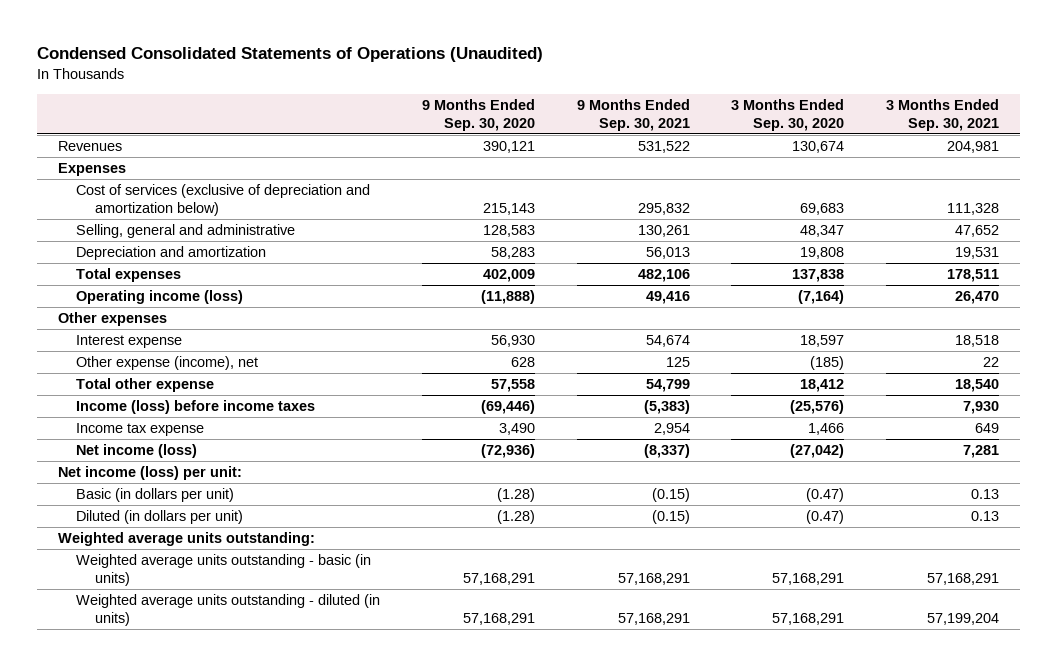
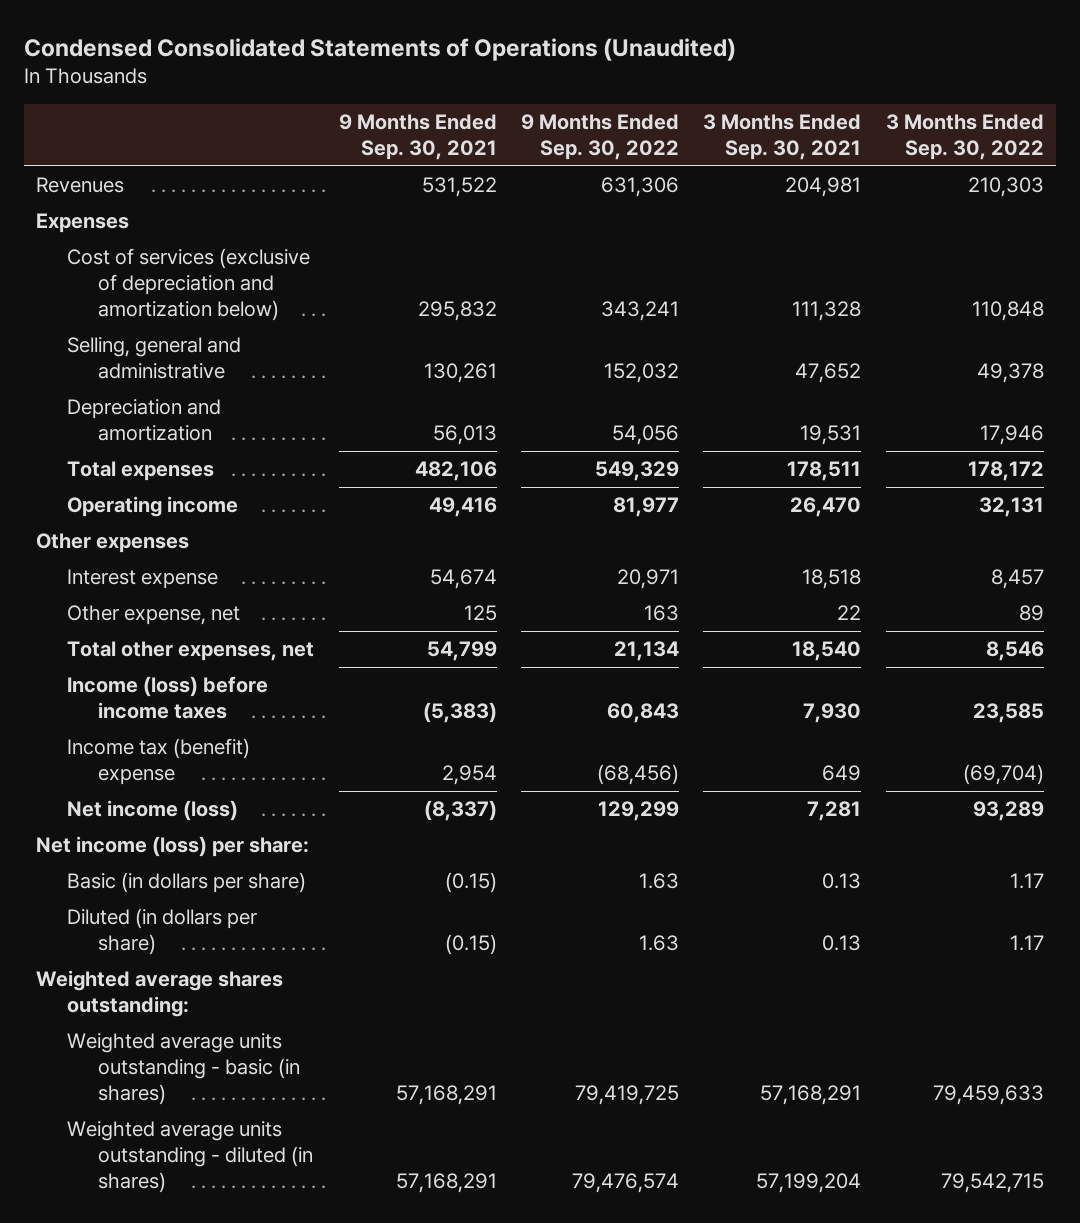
- | 9 Months Ended Sep. 30, 2020 | 9 Months Ended Sep. 30, 2021 | 3 Months Ended Sep. 30, 2020 | 3 Months Ended Sep. 30, 2021
+ | 9 Months Ended Sep. 30, 2021 | 9 Months Ended Sep. 30, 2022 | 3 Months Ended Sep. 30, 2021 | 3 Months Ended Sep. 30, 2022
- Operating income (loss) | (11,888) | 49,416 | (7,164) | 26,470
+ Operating income | 49,416 | 81,977 | 26,470 | 32,131
- Other expense (income), net | 628 | 125 | (185) | 22
- Total other expense | 57,558 | 54,799 | 18,412 | 18,540
+ Other expense, net | 125 | 163 | 22 | 89
+ Total other expenses, net | 54,799 | 21,134 | 18,540 | 8,546
- Income tax expense | 3,490 | 2,954 | 1,466 | 649
+ Income tax (benefit) expense | 2,954 | (68,456) | 649 | (69,704)
- Net income (loss) per unit:
- Basic (in dollars per unit) | (1.28) | (0.15) | (0.47) | 0.13
- Diluted (in dollars per unit) | (1.28) | (0.15) | (0.47) | 0.13
- Weighted average units outstanding:
- Weighted average units outstanding - basic (in units) | 57,168,291 | 57,168,291 | 57,168,291 | 57,168,291
- Weighted average units outstanding - diluted (in units) | 57,168,291 | 57,168,291 | 57,168,291 | 57,199,204
+ Net income (loss) per share:
+ Basic (in dollars per share) | (0.15) | 1.63 | 0.13 | 1.17
+ Diluted (in dollars per share) | (0.15) | 1.63 | 0.13 | 1.17
+ Weighted average shares outstanding:
+ Weighted average units outstanding - basic (in shares) | 57,168,291 | 79,419,725 | 57,168,291 | 79,459,633
+ Weighted average units outstanding - diluted (in shares) | 57,168,291 | 79,476,574 | 57,199,204 | 79,542,715

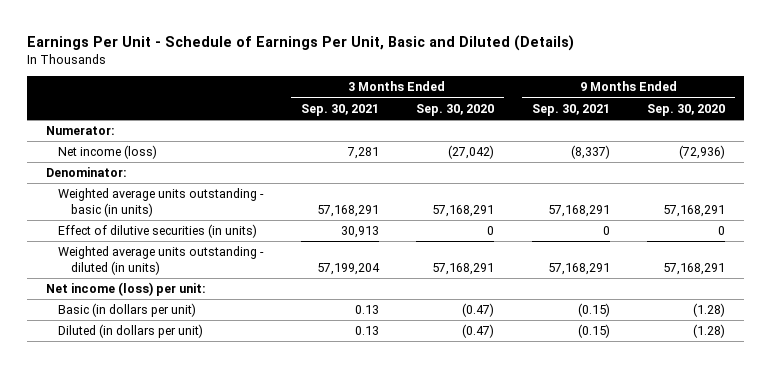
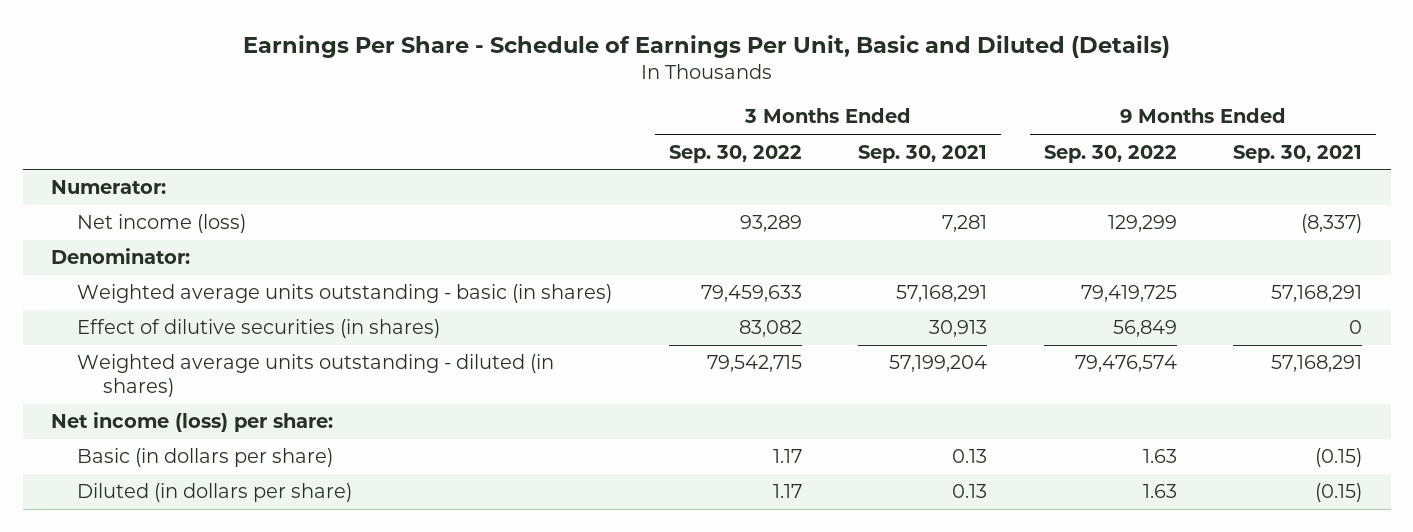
- Earnings Per Unit - Schedule of Earnings Per Unit, Basic and Diluted (Details)
+ Earnings Per Share - Schedule of Earnings Per Unit, Basic and Diluted (Details)
- | 3 Months Ended Sep. 30, 2021 | 3 Months Ended Sep. 30, 2020 | 9 Months Ended Sep. 30, 2021 | 9 Months Ended Sep. 30, 2020
+ | 3 Months Ended Sep. 30, 2022 | 3 Months Ended Sep. 30, 2021 | 9 Months Ended Sep. 30, 2022 | 9 Months Ended Sep. 30, 2021
- Weighted average units outstanding - basic (in units) | 57,168,291 | 57,168,291 | 57,168,291 | 57,168,291
- Effect of dilutive securities (in units) | 30,913 | 0 | 0 | 0
- Weighted average units outstanding - diluted (in units) | 57,199,204 | 57,168,291 | 57,168,291 | 57,168,291
- Net income (loss) per unit:
- Basic (in dollars per unit) | 0.13 | (0.47) | (0.15) | (1.28)
- Diluted (in dollars per unit) | 0.13 | (0.47) | (0.15) | (1.28)
+ Weighted average units outstanding - basic (in shares) | 79,459,633 | 57,168,291 | 79,419,725 | 57,168,291
+ Effect of dilutive securities (in shares) | 83,082 | 30,913 | 56,849 | 0
+ Weighted average units outstanding - diluted (in shares) | 79,542,715 | 57,199,204 | 79,476,574 | 57,168,291
+ Net income (loss) per share:
+ Basic (in dollars per share) | 1.17 | 0.13 | 1.63 | (0.15)
+ Diluted (in dollars per share) | 1.17 | 0.13 | 1.63 | (0.15)

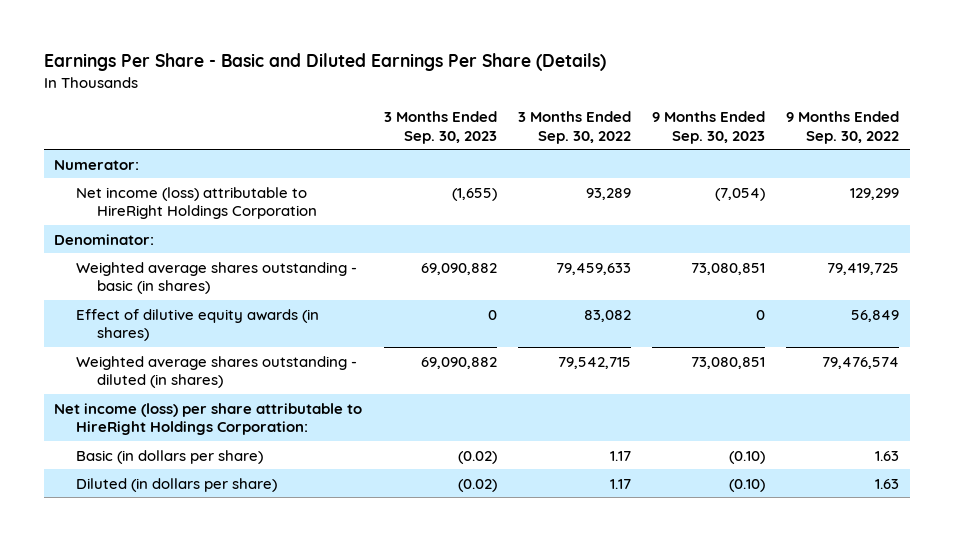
- Earnings Per Share - Schedule of Earnings Per Unit, Basic and Diluted (Details)
+ Earnings Per Share - Basic and Diluted Earnings Per Share (Details)
- | 3 Months Ended Sep. 30, 2022 | 3 Months Ended Sep. 30, 2021 | 9 Months Ended Sep. 30, 2022 | 9 Months Ended Sep. 30, 2021
+ | 3 Months Ended Sep. 30, 2023 | 3 Months Ended Sep. 30, 2022 | 9 Months Ended Sep. 30, 2023 | 9 Months Ended Sep. 30, 2022
- Net income (loss) | 93,289 | 7,281 | 129,299 | (8,337)
+ Net income (loss) attributable to HireRight Holdings Corporation | (1,655) | 93,289 | (7,054) | 129,299
- Weighted average units outstanding - basic (in shares) | 79,459,633 | 57,168,291 | 79,419,725 | 57,168,291
- Effect of dilutive securities (in shares) | 83,082 | 30,913 | 56,849 | 0
- Weighted average units outstanding - diluted (in shares) | 79,542,715 | 57,199,204 | 79,476,574 | 57,168,291
- Net income (loss) per share:
+ Weighted average shares outstanding - basic (in shares) | 69,090,882 | 79,459,633 | 73,080,851 | 79,419,725
+ Effect of dilutive equity awards (in shares) | 0 | 83,082 | 0 | 56,849
+ Weighted average shares outstanding - diluted (in shares) | 69,090,882 | 79,542,715 | 73,080,851 | 79,476,574
+ Net income (loss) per share attributable to HireRight Holdings Corporation:

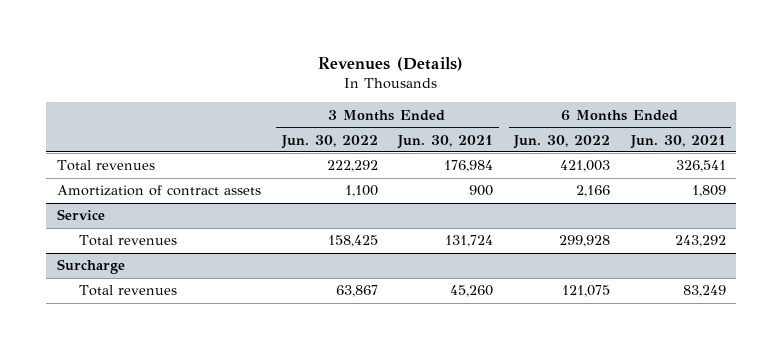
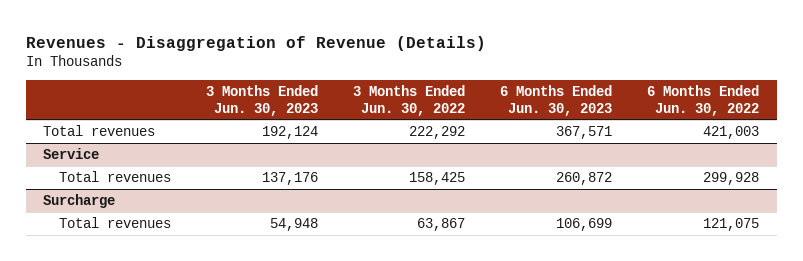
- Revenues (Details)
+ Revenues - Disaggregation of Revenue (Details)
- | 3 Months Ended Jun. 30, 2022 | 3 Months Ended Jun. 30, 2021 | 6 Months Ended Jun. 30, 2022 | 6 Months Ended Jun. 30, 2021
+ | 3 Months Ended Jun. 30, 2023 | 3 Months Ended Jun. 30, 2022 | 6 Months Ended Jun. 30, 2023 | 6 Months Ended Jun. 30, 2022
- Amortization of contract assets | 1,100 | 900 | 2,166 | 1,809

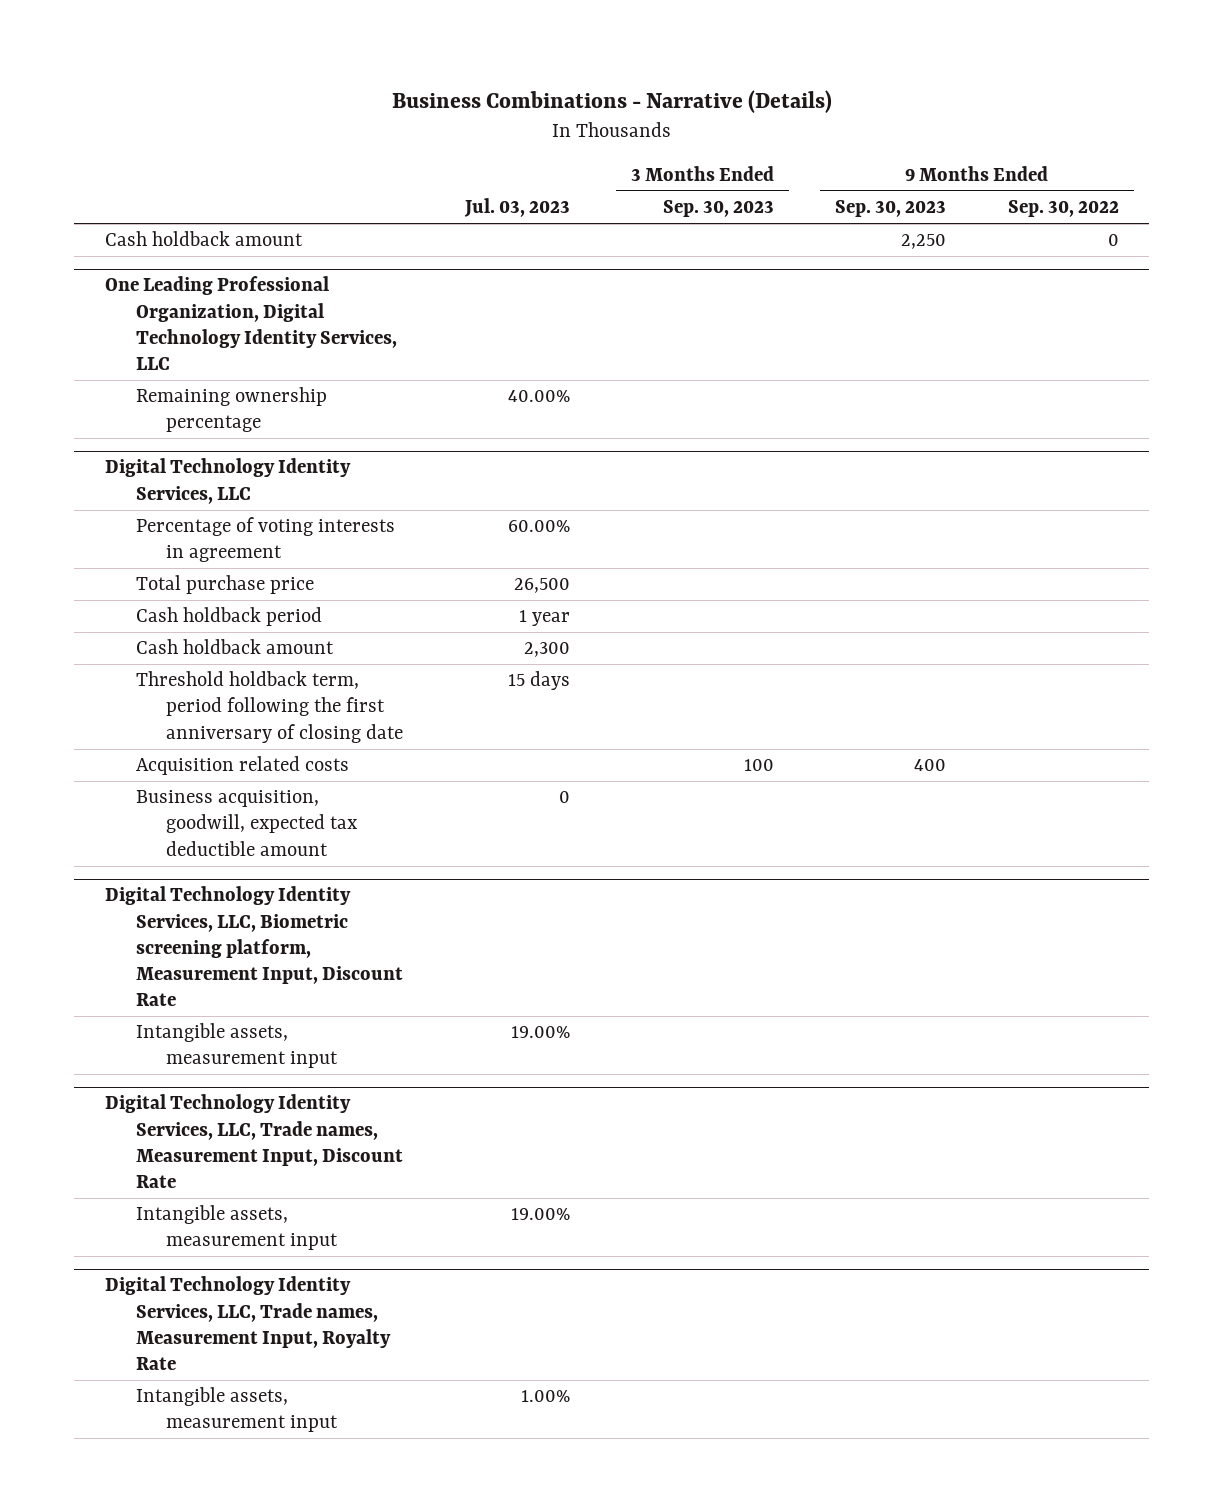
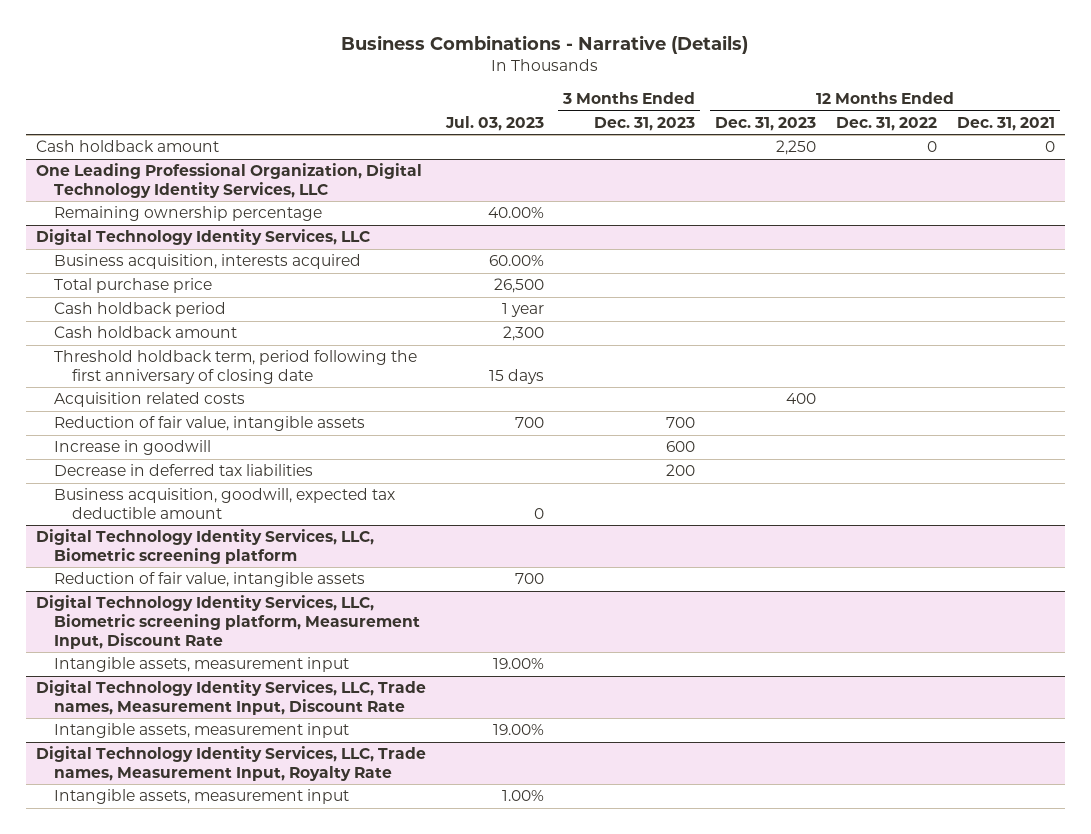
- | Jul. 03, 2023 | 3 Months Ended Sep. 30, 2023 | 9 Months Ended Sep. 30, 2023 | 9 Months Ended Sep. 30, 2022
+ | Jul. 03, 2023 | 3 Months Ended Dec. 31, 2023 | 12 Months Ended Dec. 31, 2023 | 12 Months Ended Dec. 31, 2022 | 12 Months Ended Dec. 31, 2021
@ Digital Technology Identity Services, LLC
- Percentage of voting interests in agreement | 60.00% | | |
+ Business acquisition, interests acquired | 60.00% | | | |
+ Reduction of fair value, intangible assets | 700 | 700 | | |
+ Increase in goodwill | | 600 | | |
+ Decrease in deferred tax liabilities | | 200 | | |
+ Digital Technology Identity Services, LLC, Biometric screening platform
+ Reduction of fair value, intangible assets | 700 | | | |

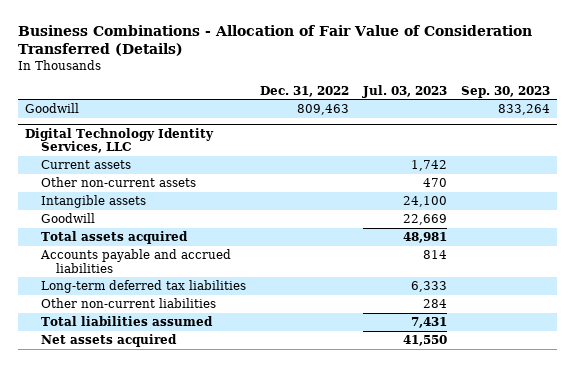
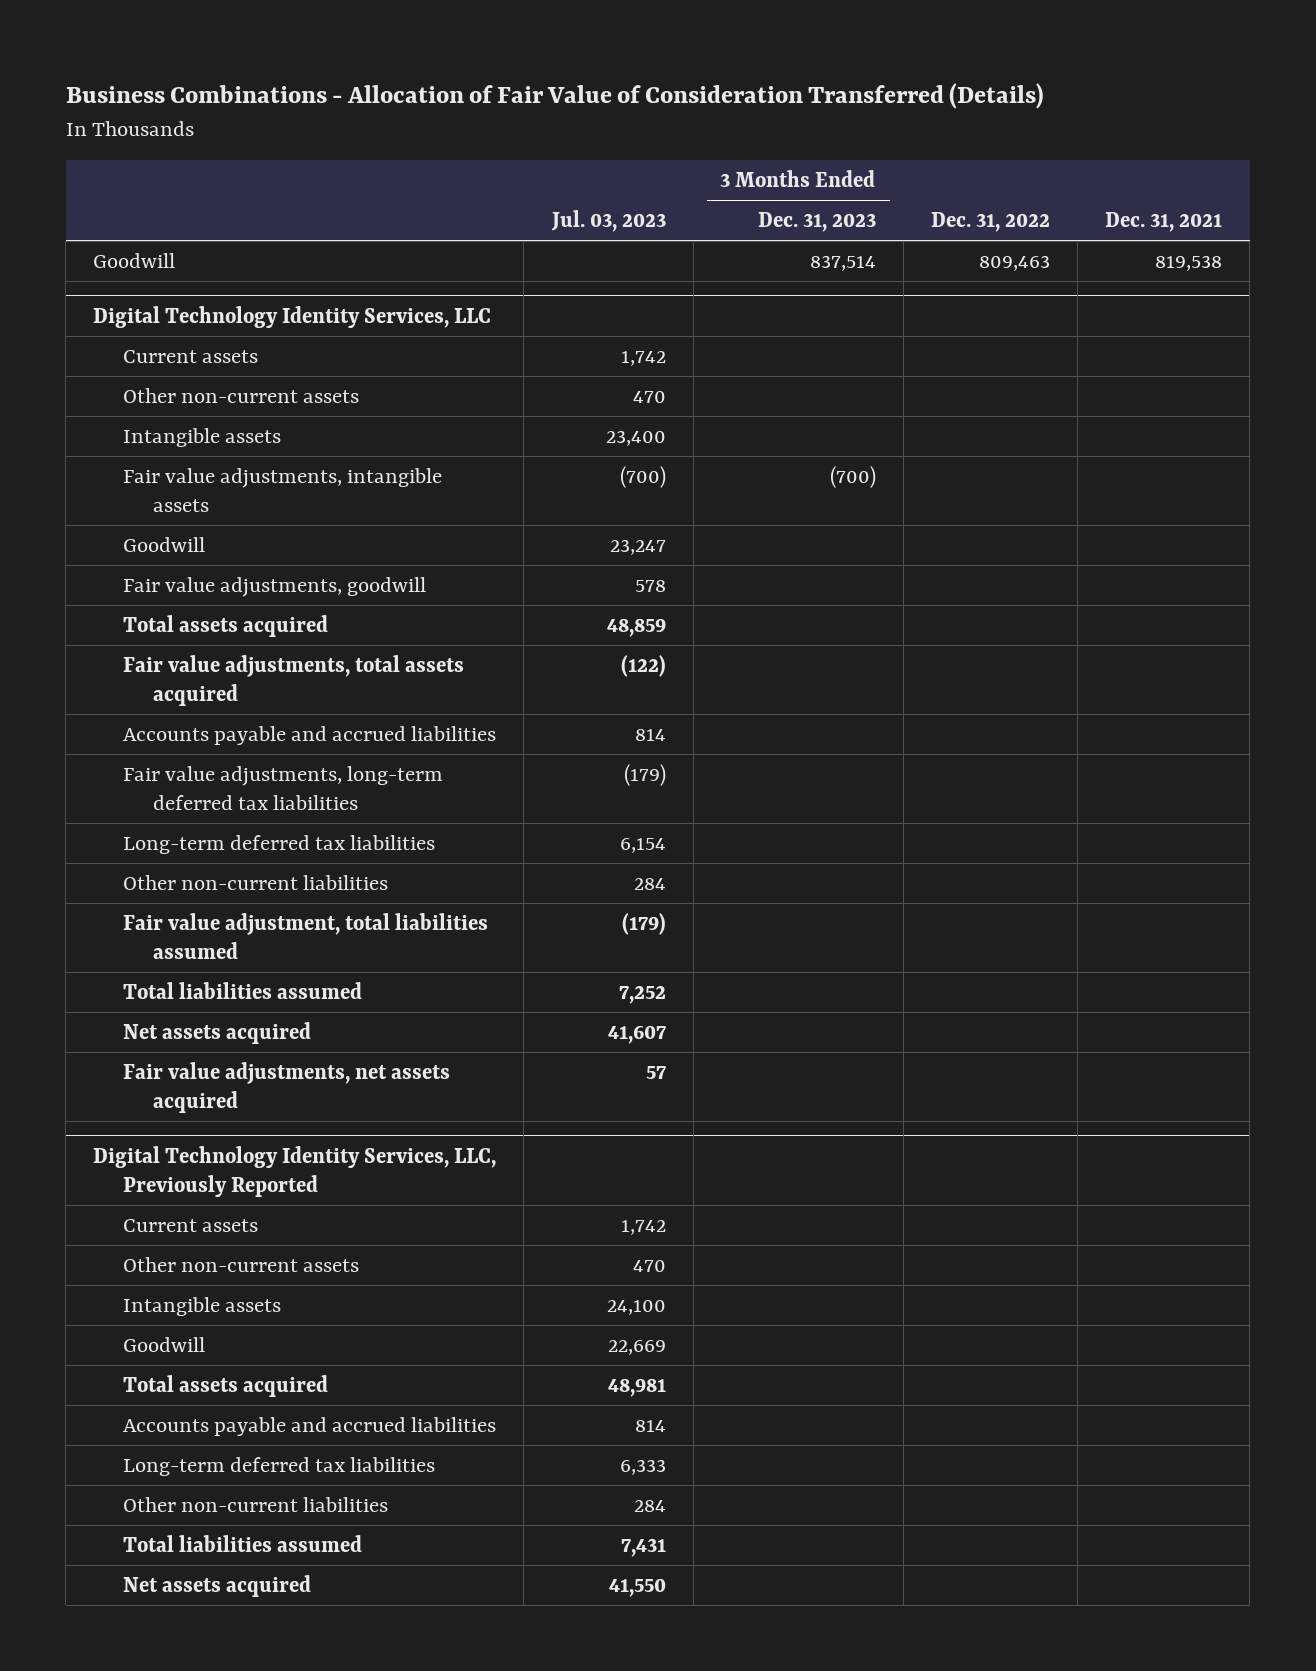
- | Dec. 31, 2022 | Jul. 03, 2023 | Sep. 30, 2023
+ | Jul. 03, 2023 | 3 Months Ended Dec. 31, 2023 | Dec. 31, 2022 | Dec. 31, 2021
@ Digital Technology Identity Services, LLC
+ Intangible assets | 23,400 | | |
+ Fair value adjustments, intangible assets | (700) | (700) | |
+ Goodwill | 23,247 | | |
+ Fair value adjustments, goodwill | 578 | | |
+ Total assets acquired | 48,859 | | |
+ Fair value adjustments, total assets acquired | (122) | | |
+ Accounts payable and accrued liabilities | 814 | | |
+ Fair value adjustments, long-term deferred tax liabilities | (179) | | |
+ Long-term deferred tax liabilities | 6,154 | | |
+ Other non-current liabilities | 284 | | |
+ Fair value adjustment, total liabilities assumed | (179) | | |
+ Total liabilities assumed | 7,252 | | |
+ Net assets acquired | 41,607 | | |
+ Fair value adjustments, net assets acquired | 57 | | |
+ Digital Technology Identity Services, LLC, Previously Reported
+ Current assets | 1,742 | | |
+ Other non-current assets | 470 | | |

